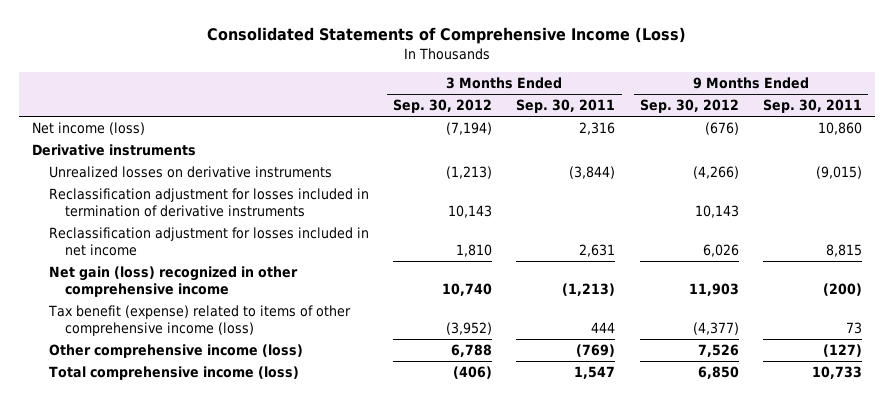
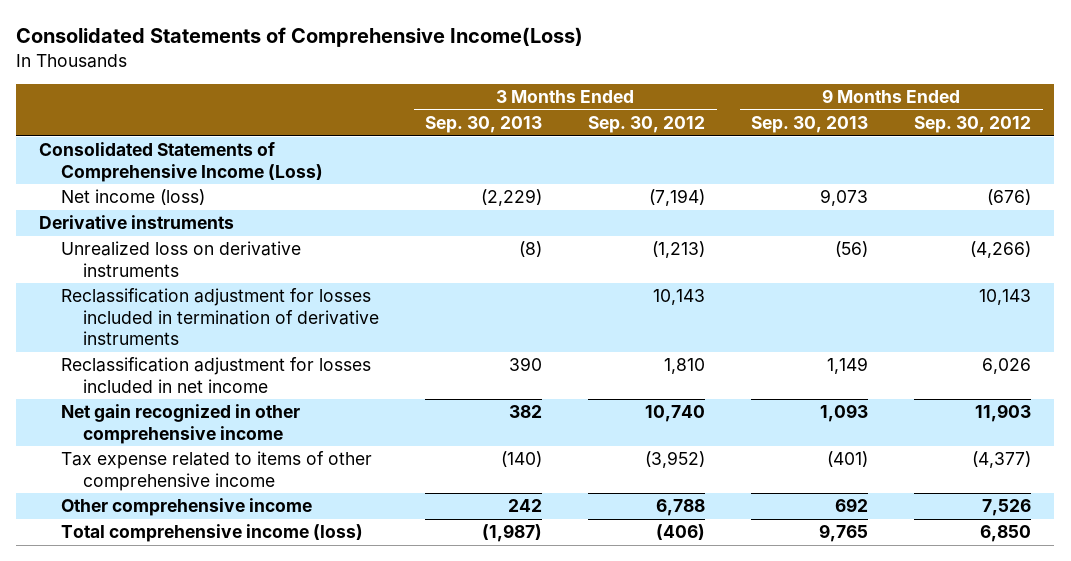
- Consolidated Statements of Comprehensive Income (Loss)
+ Consolidated Statements of Comprehensive Income(Loss)
- | 3 Months Ended Sep. 30, 2012 | 3 Months Ended Sep. 30, 2011 | 9 Months Ended Sep. 30, 2012 | 9 Months Ended Sep. 30, 2011
+ | 3 Months Ended Sep. 30, 2013 | 3 Months Ended Sep. 30, 2012 | 9 Months Ended Sep. 30, 2013 | 9 Months Ended Sep. 30, 2012
+ Consolidated Statements of Comprehensive Income (Loss)
- Unrealized losses on derivative instruments | (1,213) | (3,844) | (4,266) | (9,015)
+ Unrealized loss on derivative instruments | (8) | (1,213) | (56) | (4,266)
- Net gain (loss) recognized in other comprehensive income | 10,740 | (1,213) | 11,903 | (200)
- Tax benefit (expense) related to items of other comprehensive income (loss) | (3,952) | 444 | (4,377) | 73
- Other comprehensive income (loss) | 6,788 | (769) | 7,526 | (127)
+ Net gain recognized in other comprehensive income | 382 | 10,740 | 1,093 | 11,903
+ Tax expense related to items of other comprehensive income | (140) | (3,952) | (401) | (4,377)
+ Other comprehensive income | 242 | 6,788 | 692 | 7,526

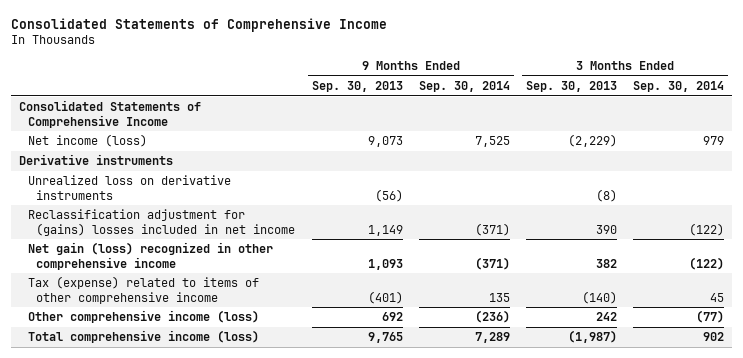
- Consolidated Statements of Comprehensive Income(Loss)
+ Consolidated Statements of Comprehensive Income
- | 3 Months Ended Sep. 30, 2013 | 3 Months Ended Sep. 30, 2012 | 9 Months Ended Sep. 30, 2013 | 9 Months Ended Sep. 30, 2012
+ | 9 Months Ended Sep. 30, 2013 | 9 Months Ended Sep. 30, 2014 | 3 Months Ended Sep. 30, 2013 | 3 Months Ended Sep. 30, 2014
- Consolidated Statements of Comprehensive Income (Loss)
+ Consolidated Statements of Comprehensive Income
- Reclassification adjustment for losses included in termination of derivative instruments | | 10,143 | | 10,143
- Reclassification adjustment for losses included in net income | 390 | 1,810 | 1,149 | 6,026
- Net gain recognized in other comprehensive income | 382 | 10,740 | 1,093 | 11,903
- Tax expense related to items of other comprehensive income | (140) | (3,952) | (401) | (4,377)
- Other comprehensive income | 242 | 6,788 | 692 | 7,526
+ Reclassification adjustment for (gains) losses included in net income | 1,149 | (371) | 390 | (122)
+ Net gain (loss) recognized in other comprehensive income | 1,093 | (371) | 382 | (122)
+ Tax (expense) related to items of other comprehensive income | (401) | 135 | (140) | 45
+ Other comprehensive income (loss) | 692 | (236) | 242 | (77)

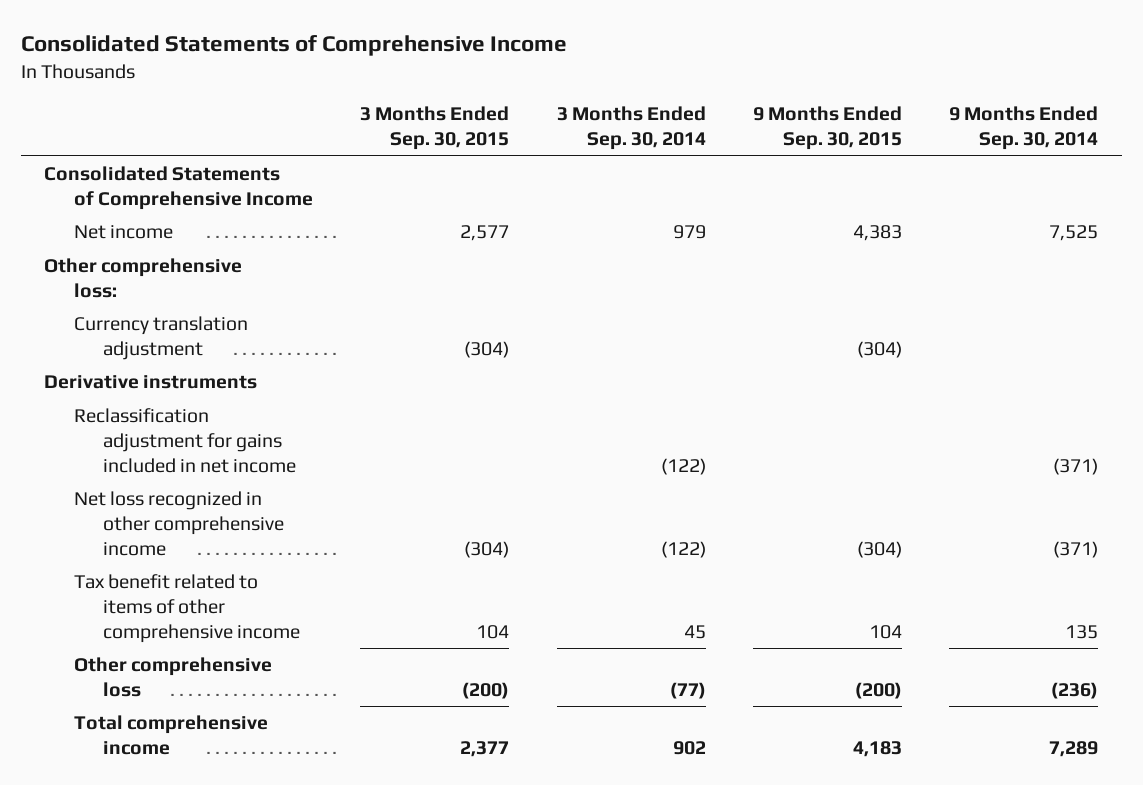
- | 9 Months Ended Sep. 30, 2013 | 9 Months Ended Sep. 30, 2014 | 3 Months Ended Sep. 30, 2013 | 3 Months Ended Sep. 30, 2014
+ | 3 Months Ended Sep. 30, 2015 | 3 Months Ended Sep. 30, 2014 | 9 Months Ended Sep. 30, 2015 | 9 Months Ended Sep. 30, 2014
- Net income (loss) | 9,073 | 7,525 | (2,229) | 979
+ Net income | 2,577 | 979 | 4,383 | 7,525
+ Other comprehensive loss:
+ Currency translation adjustment | (304) | | (304) |
- Unrealized loss on derivative instruments | (56) | | (8) |
- Reclassification adjustment for (gains) losses included in net income | 1,149 | (371) | 390 | (122)
- Net gain (loss) recognized in other comprehensive income | 1,093 | (371) | 382 | (122)
- Tax (expense) related to items of other comprehensive income | (401) | 135 | (140) | 45
- Other comprehensive income (loss) | 692 | (236) | 242 | (77)
- Total comprehensive income (loss) | 9,765 | 7,289 | (1,987) | 902
+ Reclassification adjustment for gains included in net income | | (122) | | (371)
+ Net loss recognized in other comprehensive income | (304) | (122) | (304) | (371)
+ Tax benefit related to items of other comprehensive income | 104 | 45 | 104 | 135
+ Other comprehensive loss | (200) | (77) | (200) | (236)
+ Total comprehensive income | 2,377 | 902 | 4,183 | 7,289

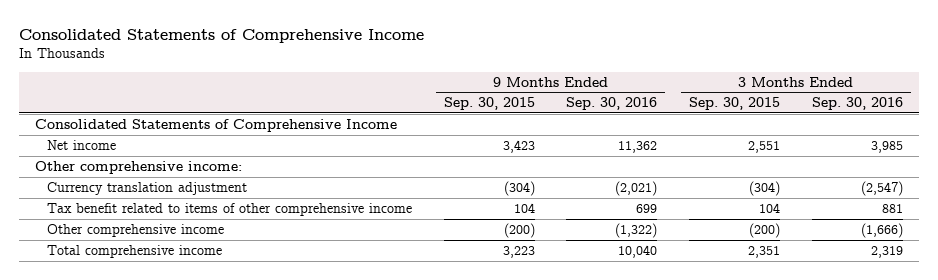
- | 3 Months Ended Sep. 30, 2015 | 3 Months Ended Sep. 30, 2014 | 9 Months Ended Sep. 30, 2015 | 9 Months Ended Sep. 30, 2014
+ | 9 Months Ended Sep. 30, 2015 | 9 Months Ended Sep. 30, 2016 | 3 Months Ended Sep. 30, 2015 | 3 Months Ended Sep. 30, 2016
- Net income | 2,577 | 979 | 4,383 | 7,525
- Other comprehensive loss:
+ Net income | 3,423 | 11,362 | 2,551 | 3,985
+ Other comprehensive income:
- Derivative instruments
- Reclassification adjustment for gains included in net income | | (122) | | (371)
- Net loss recognized in other comprehensive income | (304) | (122) | (304) | (371)
- Other comprehensive loss | (200) | (77) | (200) | (236)
- Total comprehensive income | 2,377 | 902 | 4,183 | 7,289
+ Other comprehensive income | (200) | (1,322) | (200) | (1,666)
+ Total comprehensive income | 3,223 | 10,040 | 2,351 | 2,319

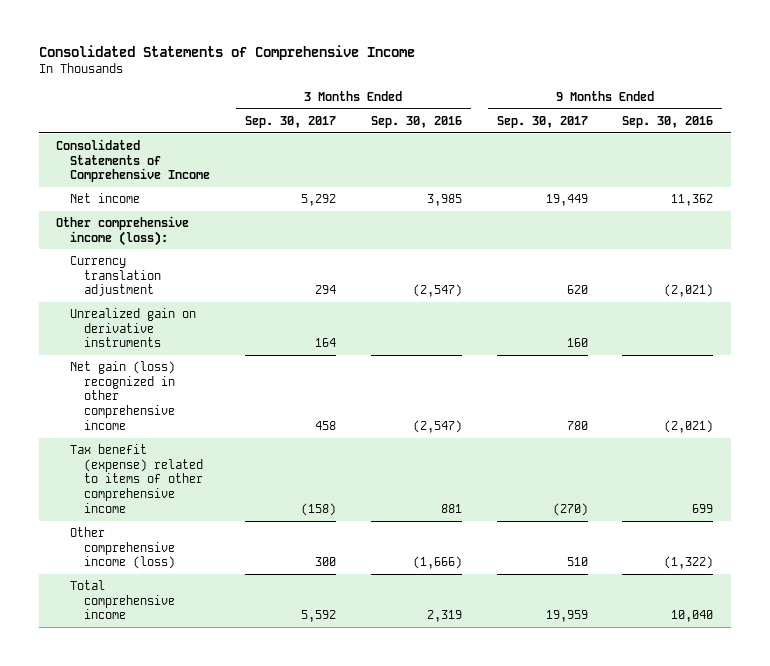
- | 9 Months Ended Sep. 30, 2015 | 9 Months Ended Sep. 30, 2016 | 3 Months Ended Sep. 30, 2015 | 3 Months Ended Sep. 30, 2016
+ | 3 Months Ended Sep. 30, 2017 | 3 Months Ended Sep. 30, 2016 | 9 Months Ended Sep. 30, 2017 | 9 Months Ended Sep. 30, 2016
- Other comprehensive income:
+ Other comprehensive income (loss):
- Tax benefit related to items of other comprehensive income | 104 | 699 | 104 | 881
- Other comprehensive income | (200) | (1,322) | (200) | (1,666)
+ Unrealized gain on derivative instruments | 164 | | 160 |
+ Net gain (loss) recognized in other comprehensive income | 458 | (2,547) | 780 | (2,021)
+ Tax benefit (expense) related to items of other comprehensive income | (158) | 881 | (270) | 699
+ Other comprehensive income (loss) | 300 | (1,666) | 510 | (1,322)

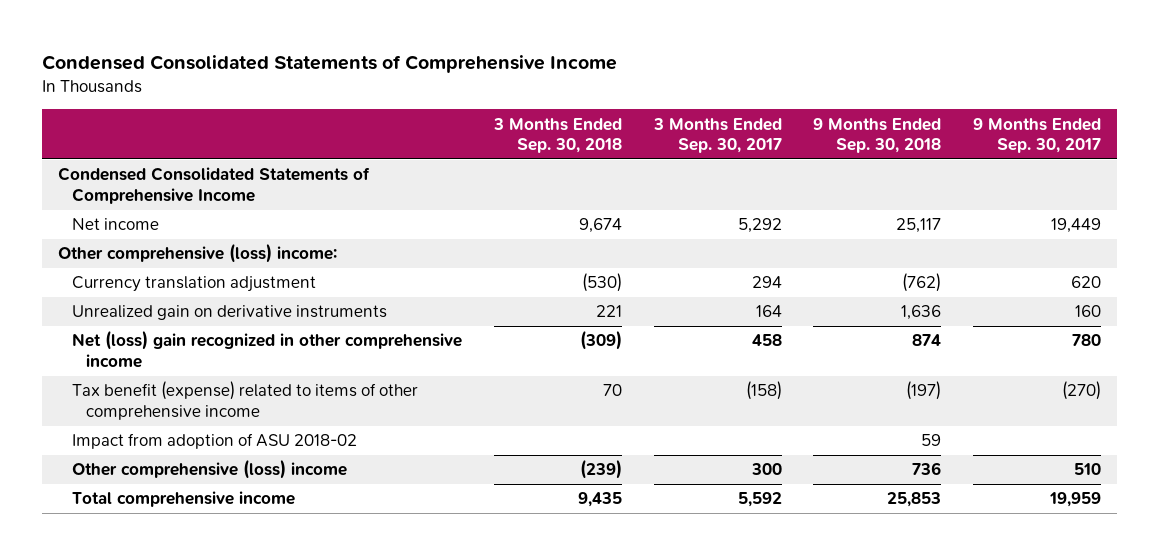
- Consolidated Statements of Comprehensive Income
+ Condensed Consolidated Statements of Comprehensive Income
- | 3 Months Ended Sep. 30, 2017 | 3 Months Ended Sep. 30, 2016 | 9 Months Ended Sep. 30, 2017 | 9 Months Ended Sep. 30, 2016
+ | 3 Months Ended Sep. 30, 2018 | 3 Months Ended Sep. 30, 2017 | 9 Months Ended Sep. 30, 2018 | 9 Months Ended Sep. 30, 2017
- Consolidated Statements of Comprehensive Income
+ Condensed Consolidated Statements of Comprehensive Income
- Other comprehensive income (loss):
+ Other comprehensive (loss) income:
- Net gain (loss) recognized in other comprehensive income | 458 | (2,547) | 780 | (2,021)
+ Net (loss) gain recognized in other comprehensive income | (309) | 458 | 874 | 780
- Other comprehensive income (loss) | 300 | (1,666) | 510 | (1,322)
+ Impact from adoption of ASU 2018-02 | | | 59 |
+ Other comprehensive (loss) income | (239) | 300 | 736 | 510

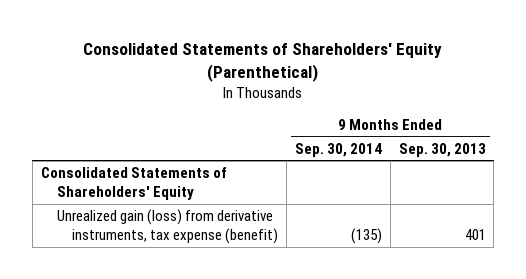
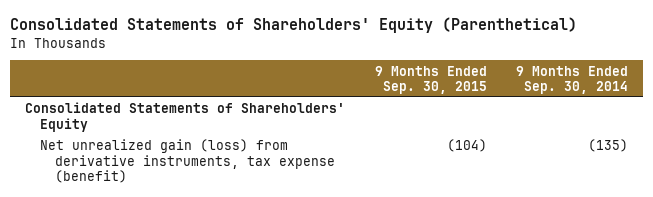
- | 9 Months Ended Sep. 30, 2014 | 9 Months Ended Sep. 30, 2013
+ | 9 Months Ended Sep. 30, 2015 | 9 Months Ended Sep. 30, 2014
- Unrealized gain (loss) from derivative instruments, tax expense (benefit) | (135) | 401
+ Net unrealized gain (loss) from derivative instruments, tax expense (benefit) | (104) | (135)

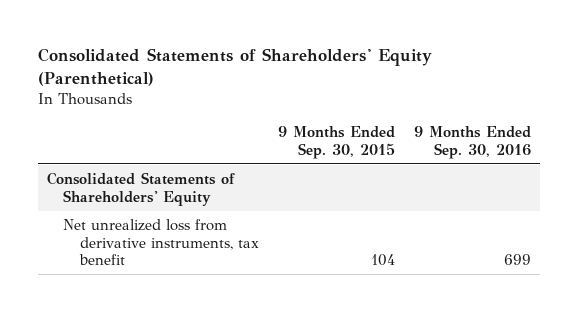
- | 9 Months Ended Sep. 30, 2015 | 9 Months Ended Sep. 30, 2014
+ | 9 Months Ended Sep. 30, 2015 | 9 Months Ended Sep. 30, 2016
- Net unrealized gain (loss) from derivative instruments, tax expense (benefit) | (104) | (135)
+ Net unrealized loss from derivative instruments, tax benefit | 104 | 699

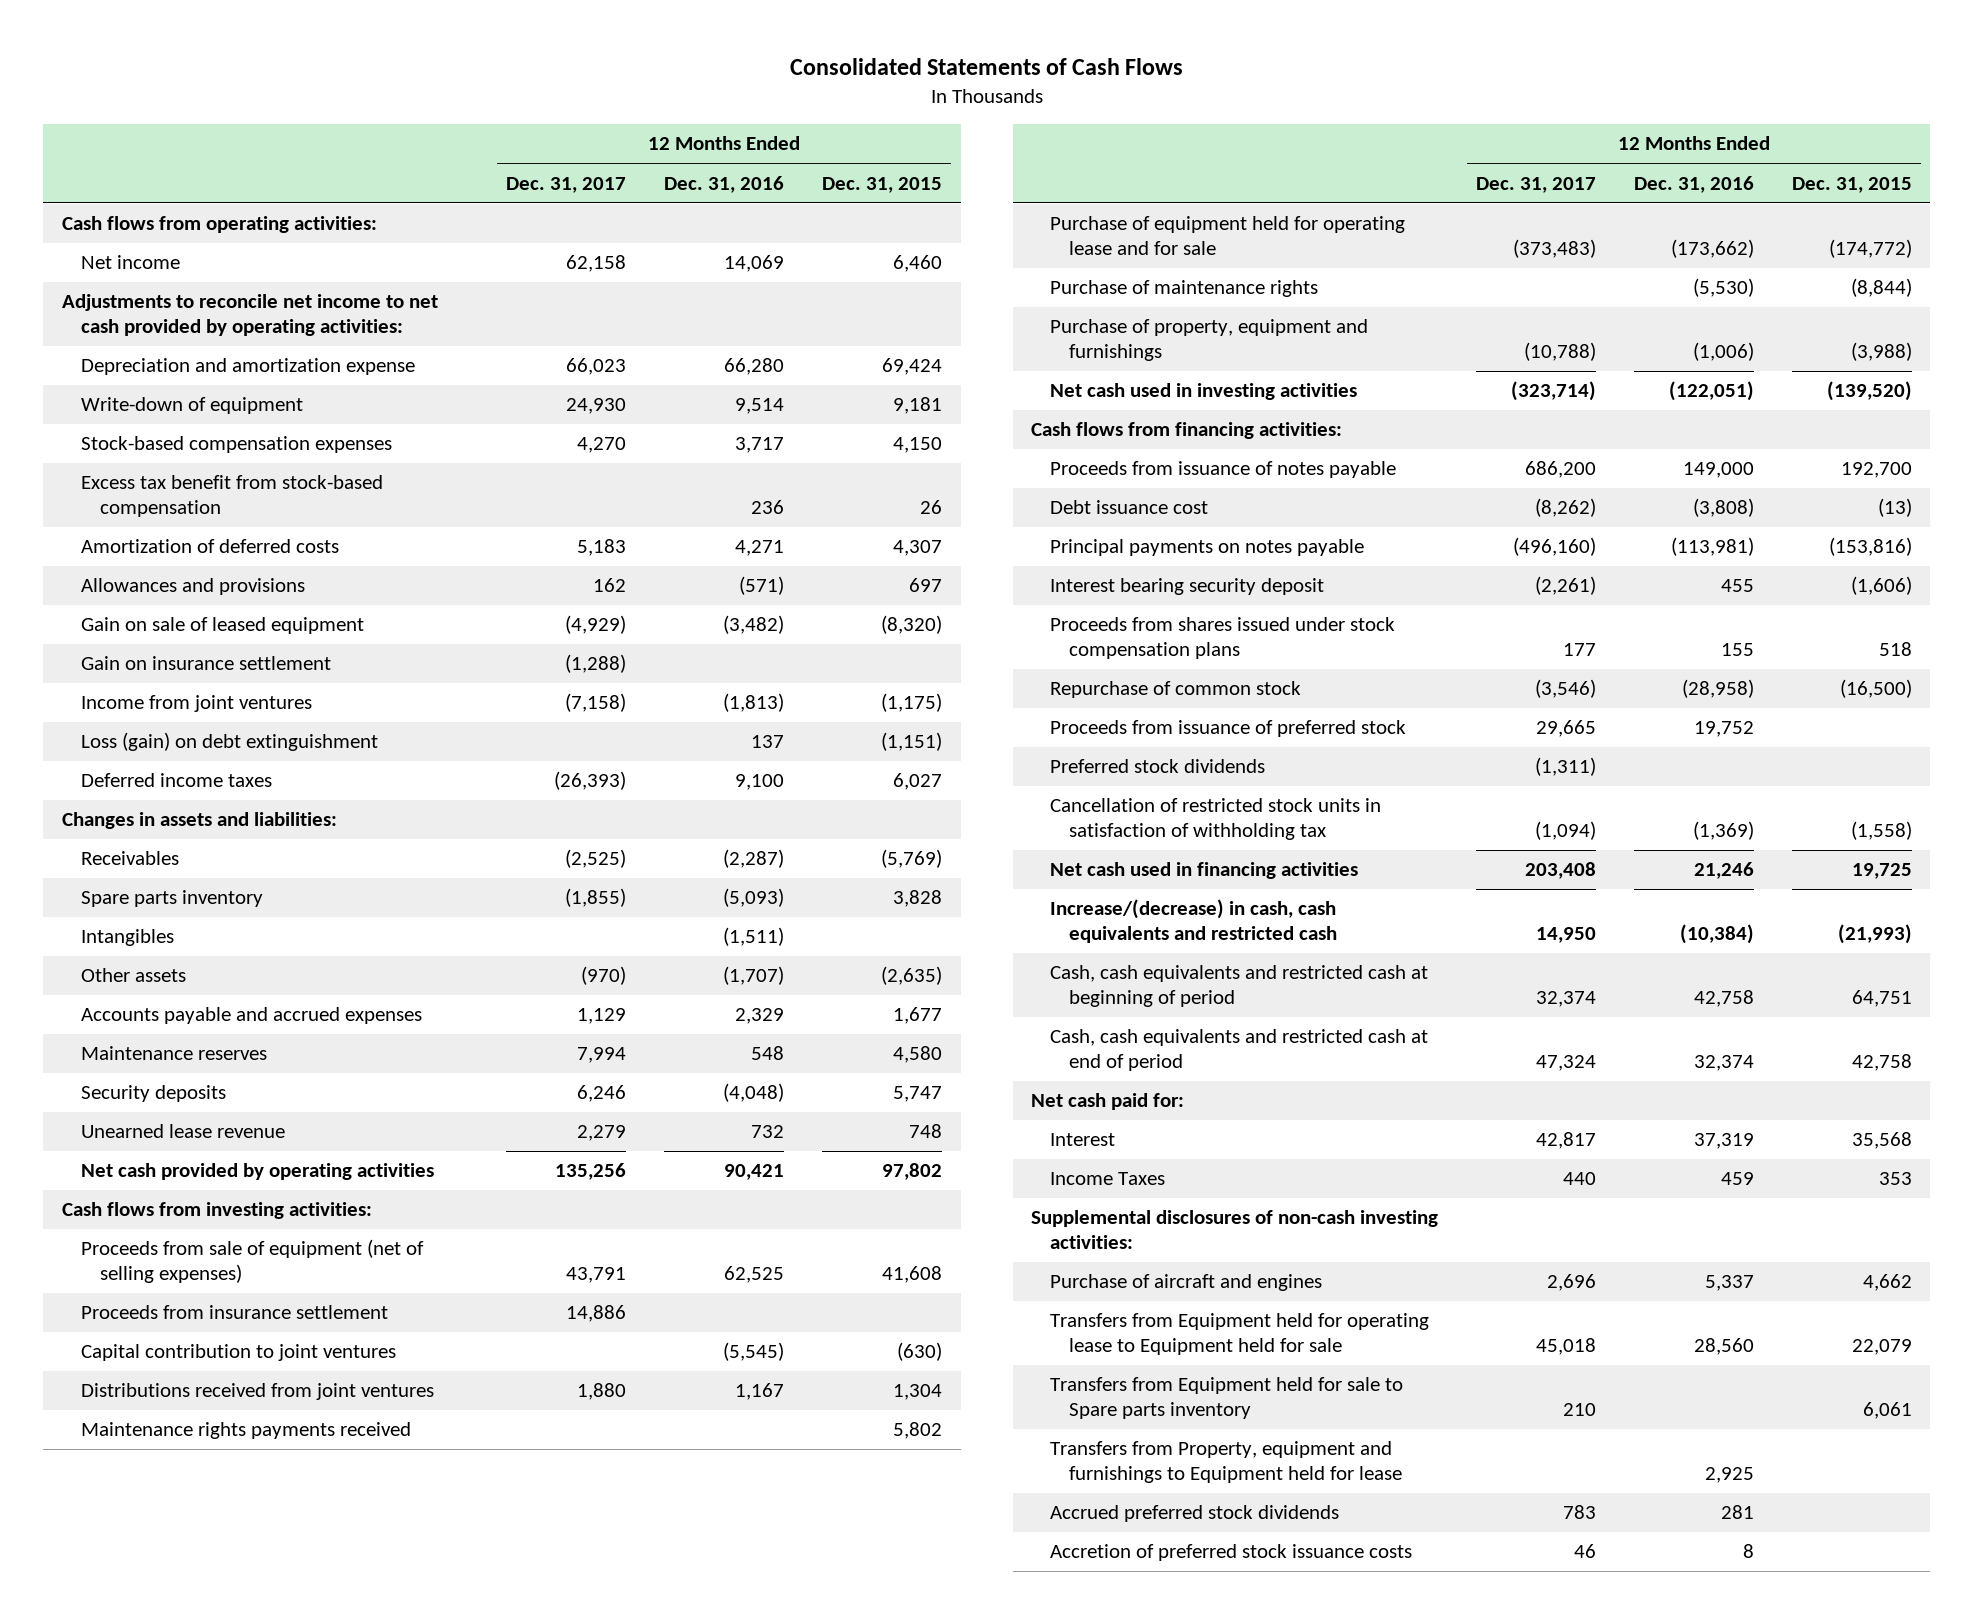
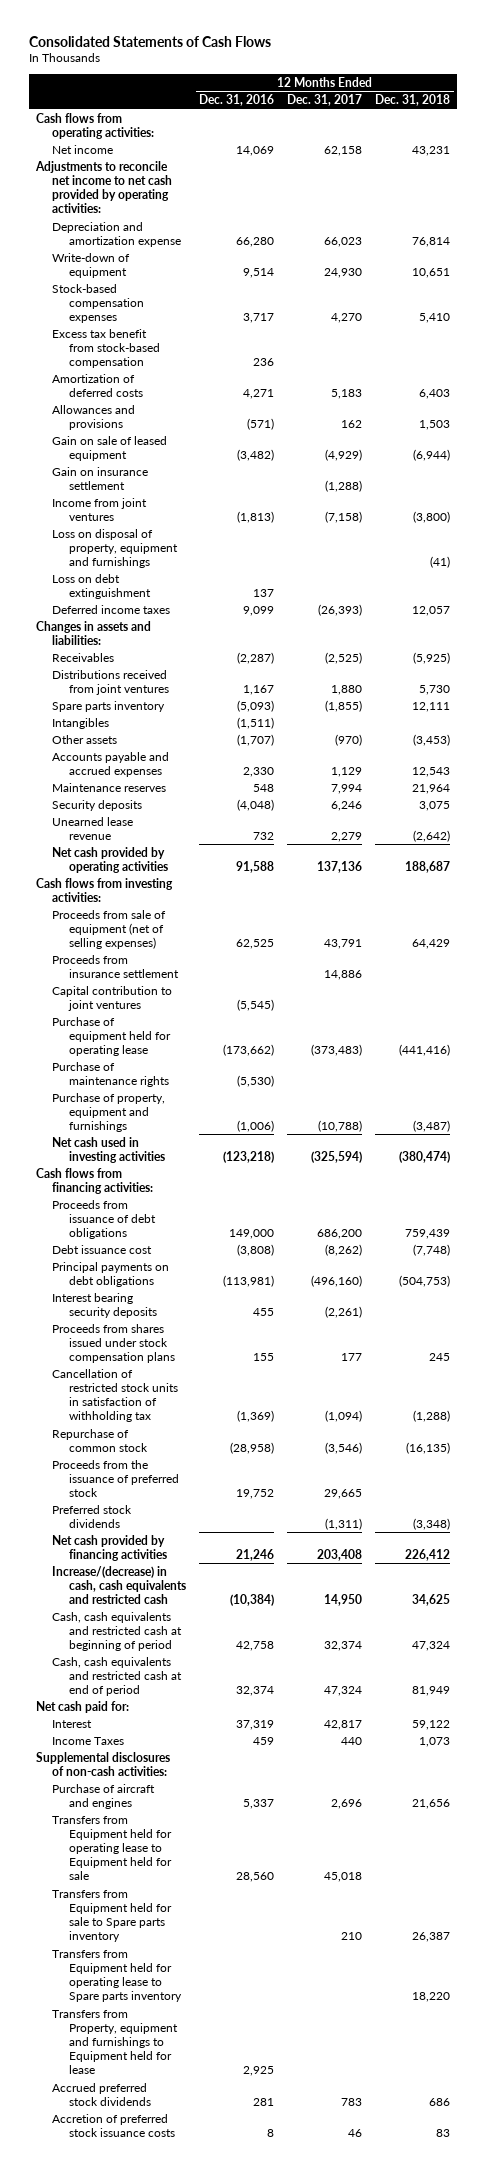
- | 12 Months Ended Dec. 31, 2017 | 12 Months Ended Dec. 31, 2016 | 12 Months Ended Dec. 31, 2015
+ | 12 Months Ended Dec. 31, 2016 | 12 Months Ended Dec. 31, 2017 | 12 Months Ended Dec. 31, 2018
- Loss (gain) on debt extinguishment | | 137 | (1,151)
- Deferred income taxes | (26,393) | 9,100 | 6,027
+ Loss on disposal of property, equipment and furnishings | | | (41)
+ Loss on debt extinguishment | 137 | |
+ Deferred income taxes | 9,099 | (26,393) | 12,057
moved up: Distributions received from joint ventures | 1,167 | 1,880 | 5,730
- Accounts payable and accrued expenses | 1,129 | 2,329 | 1,677
+ Accounts payable and accrued expenses | 2,330 | 1,129 | 12,543
- Net cash provided by operating activities | 135,256 | 90,421 | 97,802
+ Net cash provided by operating activities | 91,588 | 137,136 | 188,687
- Maintenance rights payments received | | | 5,802
- Purchase of equipment held for operating lease and for sale | (373,483) | (173,662) | (174,772)
+ Purchase of equipment held for operating lease | (173,662) | (373,483) | (441,416)
- Net cash used in investing activities | (323,714) | (122,051) | (139,520)
+ Net cash used in investing activities | (123,218) | (325,594) | (380,474)
- Proceeds from issuance of notes payable | 686,200 | 149,000 | 192,700
+ Proceeds from issuance of debt obligations | 149,000 | 686,200 | 759,439
- Principal payments on notes payable | (496,160) | (113,981) | (153,816)
- Interest bearing security deposit | (2,261) | 455 | (1,606)
+ Principal payments on debt obligations | (113,981) | (496,160) | (504,753)
+ Interest bearing security deposits | 455 | (2,261) |
moved up: Cancellation of restricted stock units in satisfaction of withholding tax | (1,369) | (1,094) | (1,288)
- Proceeds from issuance of preferred stock | 29,665 | 19,752 |
+ Proceeds from the issuance of preferred stock | 19,752 | 29,665 |
- Net cash used in financing activities | 203,408 | 21,246 | 19,725
+ Net cash provided by financing activities | 21,246 | 203,408 | 226,412
- Supplemental disclosures of non-cash investing activities:
+ Supplemental disclosures of non-cash activities:
+ Transfers from Equipment held for operating lease to Spare parts inventory | | | 18,220

